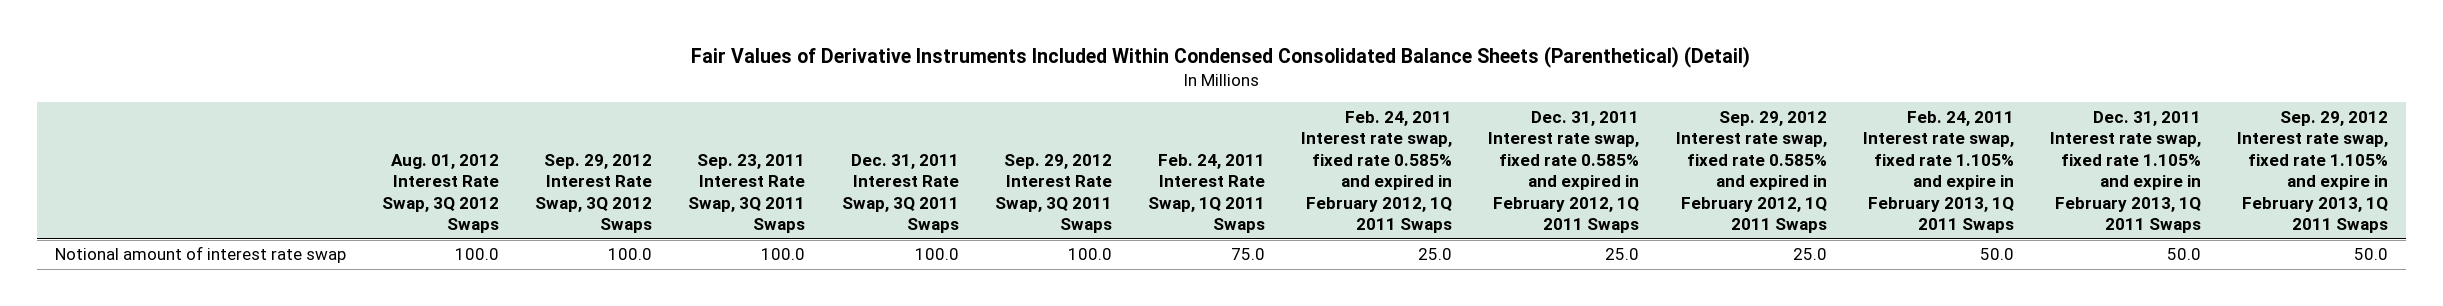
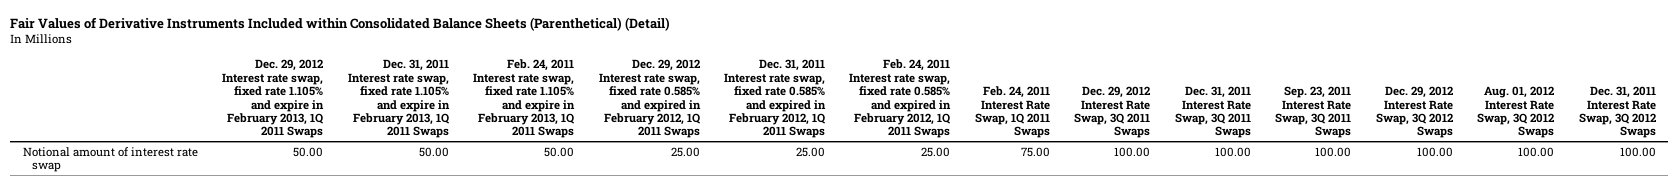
- Fair Values of Derivative Instruments Included Within Condensed Consolidated Balance Sheets (Parenthetical) (Detail)
+ Fair Values of Derivative Instruments Included within Consolidated Balance Sheets (Parenthetical) (Detail)
- | Aug. 01, 2012 Interest Rate Swap, 3Q 2012 Swaps | Sep. 29, 2012 Interest Rate Swap, 3Q 2012 Swaps | Sep. 23, 2011 Interest Rate Swap, 3Q 2011 Swaps | Dec. 31, 2011 Interest Rate Swap, 3Q 2011 Swaps | Sep. 29, 2012 Interest Rate Swap, 3Q 2011 Swaps | Feb. 24, 2011 Interest Rate Swap, 1Q 2011 Swaps | Feb. 24, 2011 Interest rate swap, fixed rate 0.585% and expired in February 2012, 1Q 2011 Swaps | Dec. 31, 2011 Interest rate swap, fixed rate 0.585% and expired in February 2012, 1Q 2011 Swaps | Sep. 29, 2012 Interest rate swap, fixed rate 0.585% and expired in February 2012, 1Q 2011 Swaps | Feb. 24, 2011 Interest rate swap, fixed rate 1.105% and expire in February 2013, 1Q 2011 Swaps | Dec. 31, 2011 Interest rate swap, fixed rate 1.105% and expire in February 2013, 1Q 2011 Swaps | Sep. 29, 2012 Interest rate swap, fixed rate 1.105% and expire in February 2013, 1Q 2011 Swaps
+ | Dec. 29, 2012 Interest rate swap, fixed rate 1.105% and expire in February 2013, 1Q 2011 Swaps | Dec. 31, 2011 Interest rate swap, fixed rate 1.105% and expire in February 2013, 1Q 2011 Swaps | Feb. 24, 2011 Interest rate swap, fixed rate 1.105% and expire in February 2013, 1Q 2011 Swaps | Dec. 29, 2012 Interest rate swap, fixed rate 0.585% and expired in February 2012, 1Q 2011 Swaps | Dec. 31, 2011 Interest rate swap, fixed rate 0.585% and expired in February 2012, 1Q 2011 Swaps | Feb. 24, 2011 Interest rate swap, fixed rate 0.585% and expired in February 2012, 1Q 2011 Swaps | Feb. 24, 2011 Interest Rate Swap, 1Q 2011 Swaps | Dec. 29, 2012 Interest Rate Swap, 3Q 2011 Swaps | Dec. 31, 2011 Interest Rate Swap, 3Q 2011 Swaps | Sep. 23, 2011 Interest Rate Swap, 3Q 2011 Swaps | Dec. 29, 2012 Interest Rate Swap, 3Q 2012 Swaps | Aug. 01, 2012 Interest Rate Swap, 3Q 2012 Swaps | Dec. 31, 2011 Interest Rate Swap, 3Q 2012 Swaps
- Notional amount of interest rate swap | 100.0 | 100.0 | 100.0 | 100.0 | 100.0 | 75.0 | 25.0 | 25.0 | 25.0 | 50.0 | 50.0 | 50.0
+ Notional amount of interest rate swap | 50.00 | 50.00 | 50.00 | 25.00 | 25.00 | 25.00 | 75.00 | 100.00 | 100.00 | 100.00 | 100.00 | 100.00 | 100.00

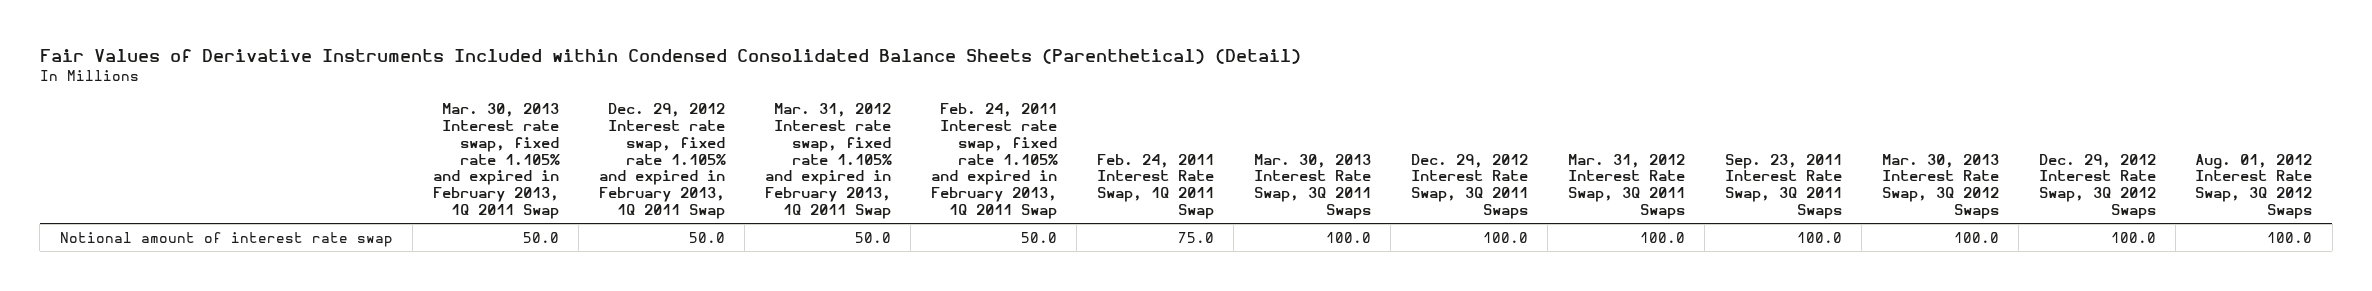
- Fair Values of Derivative Instruments Included within Consolidated Balance Sheets (Parenthetical) (Detail)
+ Fair Values of Derivative Instruments Included within Condensed Consolidated Balance Sheets (Parenthetical) (Detail)
- | Dec. 29, 2012 Interest rate swap, fixed rate 1.105% and expire in February 2013, 1Q 2011 Swaps | Dec. 31, 2011 Interest rate swap, fixed rate 1.105% and expire in February 2013, 1Q 2011 Swaps | Feb. 24, 2011 Interest rate swap, fixed rate 1.105% and expire in February 2013, 1Q 2011 Swaps | Dec. 29, 2012 Interest rate swap, fixed rate 0.585% and expired in February 2012, 1Q 2011 Swaps | Dec. 31, 2011 Interest rate swap, fixed rate 0.585% and expired in February 2012, 1Q 2011 Swaps | Feb. 24, 2011 Interest rate swap, fixed rate 0.585% and expired in February 2012, 1Q 2011 Swaps | Feb. 24, 2011 Interest Rate Swap, 1Q 2011 Swaps | Dec. 29, 2012 Interest Rate Swap, 3Q 2011 Swaps | Dec. 31, 2011 Interest Rate Swap, 3Q 2011 Swaps | Sep. 23, 2011 Interest Rate Swap, 3Q 2011 Swaps | Dec. 29, 2012 Interest Rate Swap, 3Q 2012 Swaps | Aug. 01, 2012 Interest Rate Swap, 3Q 2012 Swaps | Dec. 31, 2011 Interest Rate Swap, 3Q 2012 Swaps
+ | Mar. 30, 2013 Interest rate swap, fixed rate 1.105% and expired in February 2013, 1Q 2011 Swap | Dec. 29, 2012 Interest rate swap, fixed rate 1.105% and expired in February 2013, 1Q 2011 Swap | Mar. 31, 2012 Interest rate swap, fixed rate 1.105% and expired in February 2013, 1Q 2011 Swap | Feb. 24, 2011 Interest rate swap, fixed rate 1.105% and expired in February 2013, 1Q 2011 Swap | Feb. 24, 2011 Interest Rate Swap, 1Q 2011 Swap | Mar. 30, 2013 Interest Rate Swap, 3Q 2011 Swaps | Dec. 29, 2012 Interest Rate Swap, 3Q 2011 Swaps | Mar. 31, 2012 Interest Rate Swap, 3Q 2011 Swaps | Sep. 23, 2011 Interest Rate Swap, 3Q 2011 Swaps | Mar. 30, 2013 Interest Rate Swap, 3Q 2012 Swaps | Dec. 29, 2012 Interest Rate Swap, 3Q 2012 Swaps | Aug. 01, 2012 Interest Rate Swap, 3Q 2012 Swaps
- Notional amount of interest rate swap | 50.00 | 50.00 | 50.00 | 25.00 | 25.00 | 25.00 | 75.00 | 100.00 | 100.00 | 100.00 | 100.00 | 100.00 | 100.00
+ Notional amount of interest rate swap | 50.0 | 50.0 | 50.0 | 50.0 | 75.0 | 100.0 | 100.0 | 100.0 | 100.0 | 100.0 | 100.0 | 100.0

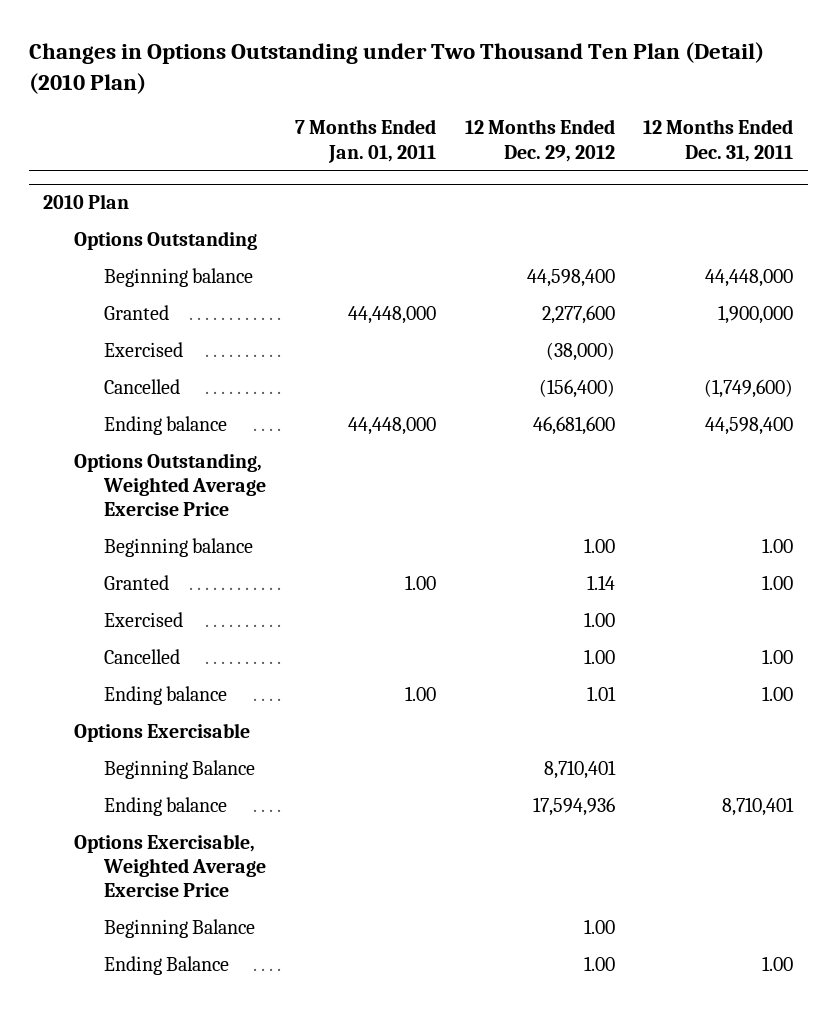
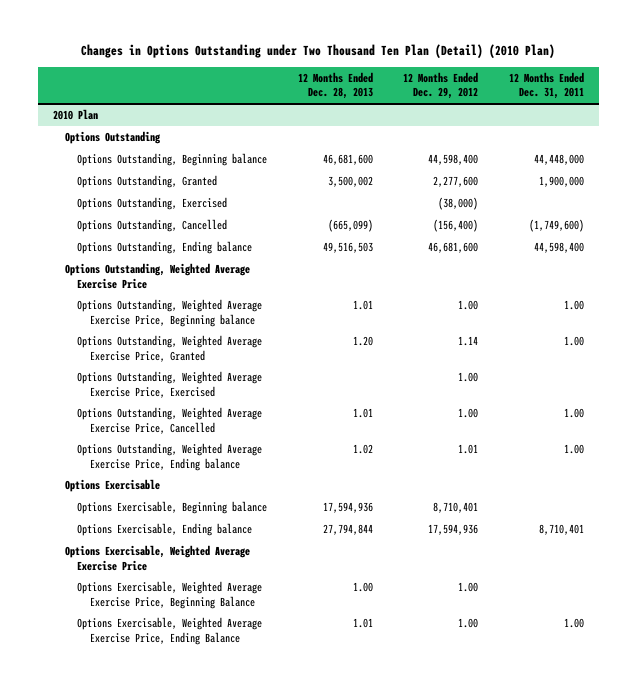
- | 7 Months Ended Jan. 01, 2011 | 12 Months Ended Dec. 29, 2012 | 12 Months Ended Dec. 31, 2011
+ | 12 Months Ended Dec. 28, 2013 | 12 Months Ended Dec. 29, 2012 | 12 Months Ended Dec. 31, 2011
@ 2010 Plan
- Beginning balance | | 44,598,400 | 44,448,000
- Granted | 44,448,000 | 2,277,600 | 1,900,000
- Exercised | | (38,000) |
- Cancelled | | (156,400) | (1,749,600)
- Ending balance | 44,448,000 | 46,681,600 | 44,598,400
+ Options Outstanding, Beginning balance | 46,681,600 | 44,598,400 | 44,448,000
+ Options Outstanding, Granted | 3,500,002 | 2,277,600 | 1,900,000
+ Options Outstanding, Exercised | | (38,000) |
+ Options Outstanding, Cancelled | (665,099) | (156,400) | (1,749,600)
+ Options Outstanding, Ending balance | 49,516,503 | 46,681,600 | 44,598,400
- Beginning balance | | 1.00 | 1.00
- Granted | 1.00 | 1.14 | 1.00
- Exercised | | 1.00 |
- Cancelled | | 1.00 | 1.00
- Ending balance | 1.00 | 1.01 | 1.00
+ Options Outstanding, Weighted Average Exercise Price, Beginning balance | 1.01 | 1.00 | 1.00
+ Options Outstanding, Weighted Average Exercise Price, Granted | 1.20 | 1.14 | 1.00
+ Options Outstanding, Weighted Average Exercise Price, Exercised | | 1.00 |
+ Options Outstanding, Weighted Average Exercise Price, Cancelled | 1.01 | 1.00 | 1.00
+ Options Outstanding, Weighted Average Exercise Price, Ending balance | 1.02 | 1.01 | 1.00
- Beginning Balance | | 8,710,401 |
- Ending balance | | 17,594,936 | 8,710,401
+ Options Exercisable, Beginning balance | 17,594,936 | 8,710,401 |
+ Options Exercisable, Ending balance | 27,794,844 | 17,594,936 | 8,710,401
- Beginning Balance | | 1.00 |
- Ending Balance | | 1.00 | 1.00
+ Options Exercisable, Weighted Average Exercise Price, Beginning Balance | 1.00 | 1.00 |
+ Options Exercisable, Weighted Average Exercise Price, Ending Balance | 1.01 | 1.00 | 1.00

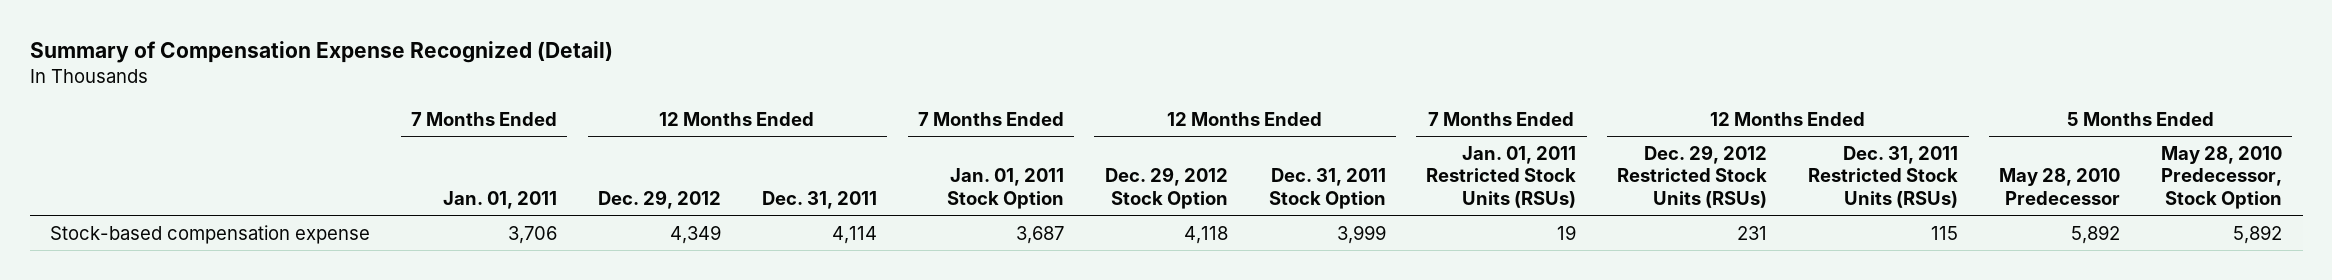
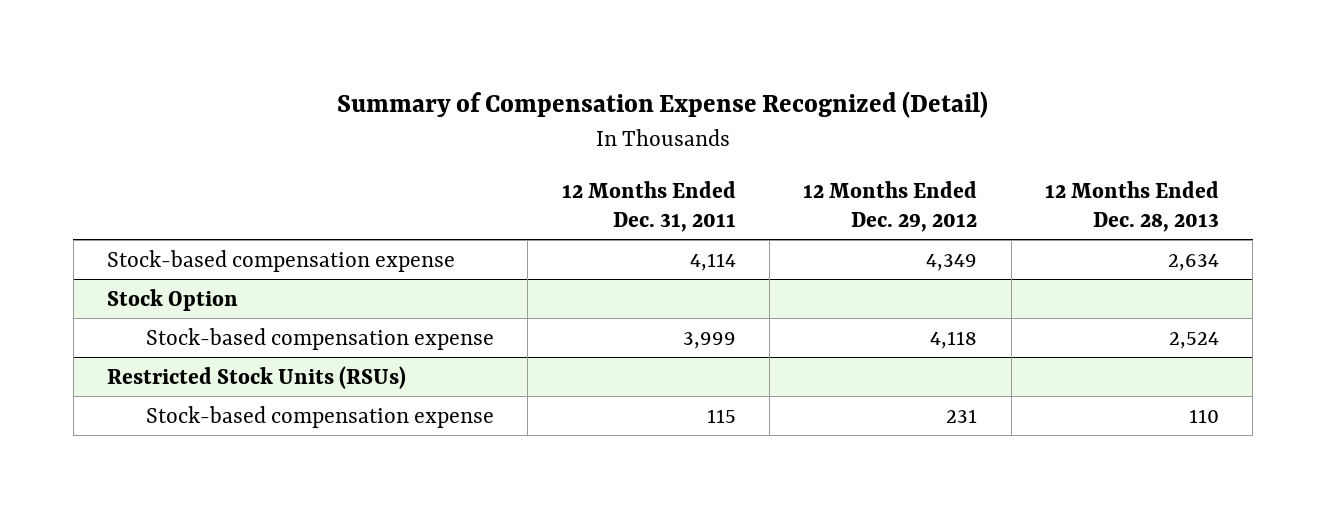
- | 7 Months Ended Jan. 01, 2011 | 12 Months Ended Dec. 29, 2012 | 12 Months Ended Dec. 31, 2011 | 7 Months Ended Jan. 01, 2011 Stock Option | 12 Months Ended Dec. 29, 2012 Stock Option | 12 Months Ended Dec. 31, 2011 Stock Option | 7 Months Ended Jan. 01, 2011 Restricted Stock Units (RSUs) | 12 Months Ended Dec. 29, 2012 Restricted Stock Units (RSUs) | 12 Months Ended Dec. 31, 2011 Restricted Stock Units (RSUs) | 5 Months Ended May 28, 2010 Predecessor | 5 Months Ended May 28, 2010 Predecessor, Stock Option
+ | 12 Months Ended Dec. 31, 2011 | 12 Months Ended Dec. 29, 2012 | 12 Months Ended Dec. 28, 2013
+ Stock Option
+ Stock-based compensation expense | 3,999 | 4,118 | 2,524
+ Restricted Stock Units (RSUs)
+ Stock-based compensation expense | 115 | 231 | 110

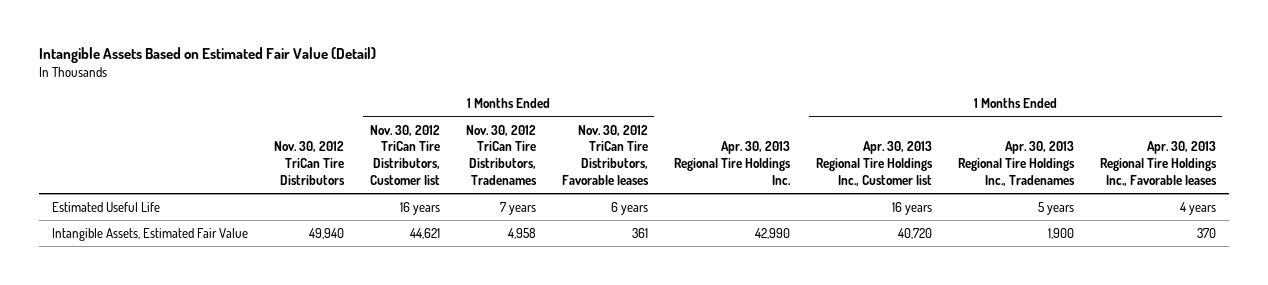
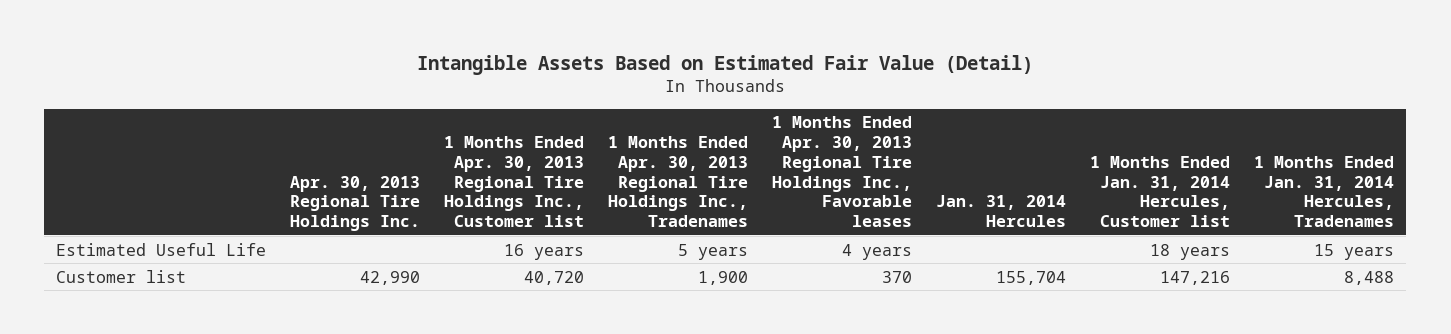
- | Nov. 30, 2012 TriCan Tire Distributors | 1 Months Ended Nov. 30, 2012 TriCan Tire Distributors, Customer list | 1 Months Ended Nov. 30, 2012 TriCan Tire Distributors, Tradenames | 1 Months Ended Nov. 30, 2012 TriCan Tire Distributors, Favorable leases | Apr. 30, 2013 Regional Tire Holdings Inc. | 1 Months Ended Apr. 30, 2013 Regional Tire Holdings Inc., Customer list | 1 Months Ended Apr. 30, 2013 Regional Tire Holdings Inc., Tradenames | 1 Months Ended Apr. 30, 2013 Regional Tire Holdings Inc., Favorable leases
+ | Apr. 30, 2013 Regional Tire Holdings Inc. | 1 Months Ended Apr. 30, 2013 Regional Tire Holdings Inc., Customer list | 1 Months Ended Apr. 30, 2013 Regional Tire Holdings Inc., Tradenames | 1 Months Ended Apr. 30, 2013 Regional Tire Holdings Inc., Favorable leases | Jan. 31, 2014 Hercules | 1 Months Ended Jan. 31, 2014 Hercules, Customer list | 1 Months Ended Jan. 31, 2014 Hercules, Tradenames
- Intangible Assets, Estimated Fair Value | 49,940 | 44,621 | 4,958 | 361 | 42,990 | 40,720 | 1,900 | 370
+ Customer list | 42,990 | 40,720 | 1,900 | 370 | 155,704 | 147,216 | 8,488

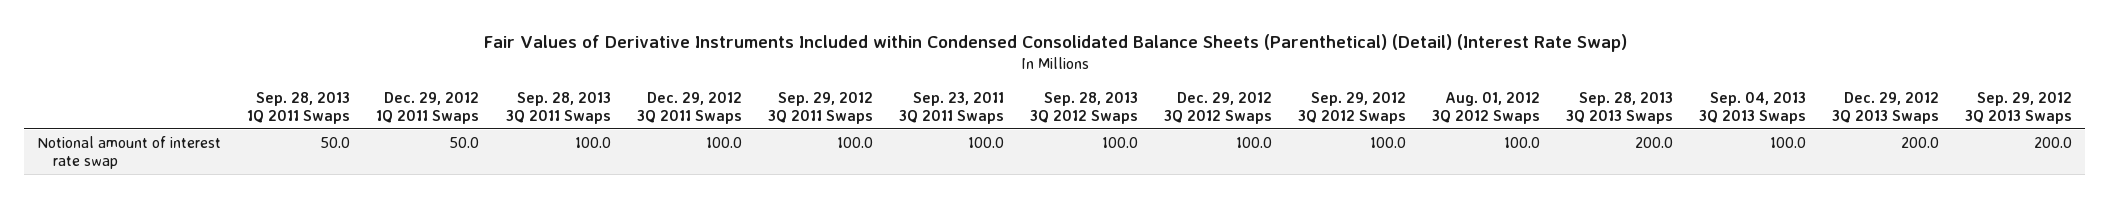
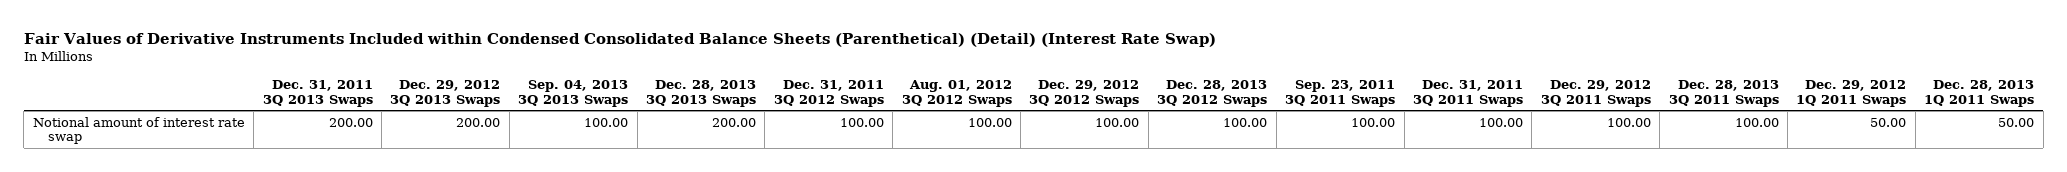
- | Sep. 28, 2013 1Q 2011 Swaps | Dec. 29, 2012 1Q 2011 Swaps | Sep. 28, 2013 3Q 2011 Swaps | Dec. 29, 2012 3Q 2011 Swaps | Sep. 29, 2012 3Q 2011 Swaps | Sep. 23, 2011 3Q 2011 Swaps | Sep. 28, 2013 3Q 2012 Swaps | Dec. 29, 2012 3Q 2012 Swaps | Sep. 29, 2012 3Q 2012 Swaps | Aug. 01, 2012 3Q 2012 Swaps | Sep. 28, 2013 3Q 2013 Swaps | Sep. 04, 2013 3Q 2013 Swaps | Dec. 29, 2012 3Q 2013 Swaps | Sep. 29, 2012 3Q 2013 Swaps
+ | Dec. 31, 2011 3Q 2013 Swaps | Dec. 29, 2012 3Q 2013 Swaps | Sep. 04, 2013 3Q 2013 Swaps | Dec. 28, 2013 3Q 2013 Swaps | Dec. 31, 2011 3Q 2012 Swaps | Aug. 01, 2012 3Q 2012 Swaps | Dec. 29, 2012 3Q 2012 Swaps | Dec. 28, 2013 3Q 2012 Swaps | Sep. 23, 2011 3Q 2011 Swaps | Dec. 31, 2011 3Q 2011 Swaps | Dec. 29, 2012 3Q 2011 Swaps | Dec. 28, 2013 3Q 2011 Swaps | Dec. 29, 2012 1Q 2011 Swaps | Dec. 28, 2013 1Q 2011 Swaps
- Notional amount of interest rate swap | 50.0 | 50.0 | 100.0 | 100.0 | 100.0 | 100.0 | 100.0 | 100.0 | 100.0 | 100.0 | 200.0 | 100.0 | 200.0 | 200.0
+ Notional amount of interest rate swap | 200.00 | 200.00 | 100.00 | 200.00 | 100.00 | 100.00 | 100.00 | 100.00 | 100.00 | 100.00 | 100.00 | 100.00 | 50.00 | 50.00

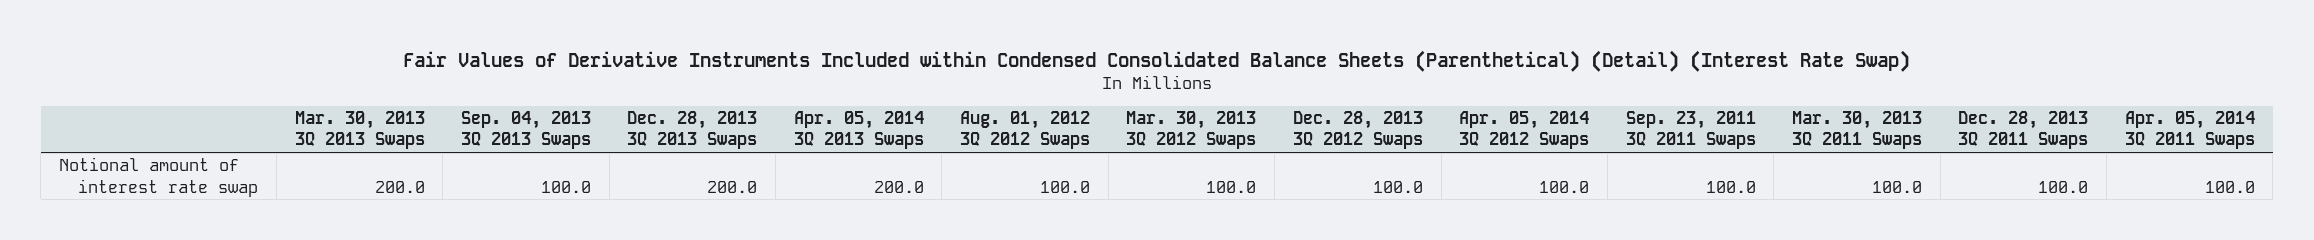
- | Dec. 31, 2011 3Q 2013 Swaps | Dec. 29, 2012 3Q 2013 Swaps | Sep. 04, 2013 3Q 2013 Swaps | Dec. 28, 2013 3Q 2013 Swaps | Dec. 31, 2011 3Q 2012 Swaps | Aug. 01, 2012 3Q 2012 Swaps | Dec. 29, 2012 3Q 2012 Swaps | Dec. 28, 2013 3Q 2012 Swaps | Sep. 23, 2011 3Q 2011 Swaps | Dec. 31, 2011 3Q 2011 Swaps | Dec. 29, 2012 3Q 2011 Swaps | Dec. 28, 2013 3Q 2011 Swaps | Dec. 29, 2012 1Q 2011 Swaps | Dec. 28, 2013 1Q 2011 Swaps
+ | Mar. 30, 2013 3Q 2013 Swaps | Sep. 04, 2013 3Q 2013 Swaps | Dec. 28, 2013 3Q 2013 Swaps | Apr. 05, 2014 3Q 2013 Swaps | Aug. 01, 2012 3Q 2012 Swaps | Mar. 30, 2013 3Q 2012 Swaps | Dec. 28, 2013 3Q 2012 Swaps | Apr. 05, 2014 3Q 2012 Swaps | Sep. 23, 2011 3Q 2011 Swaps | Mar. 30, 2013 3Q 2011 Swaps | Dec. 28, 2013 3Q 2011 Swaps | Apr. 05, 2014 3Q 2011 Swaps
- Notional amount of interest rate swap | 200.00 | 200.00 | 100.00 | 200.00 | 100.00 | 100.00 | 100.00 | 100.00 | 100.00 | 100.00 | 100.00 | 100.00 | 50.00 | 50.00
+ Notional amount of interest rate swap | 200.0 | 100.0 | 200.0 | 200.0 | 100.0 | 100.0 | 100.0 | 100.0 | 100.0 | 100.0 | 100.0 | 100.0

